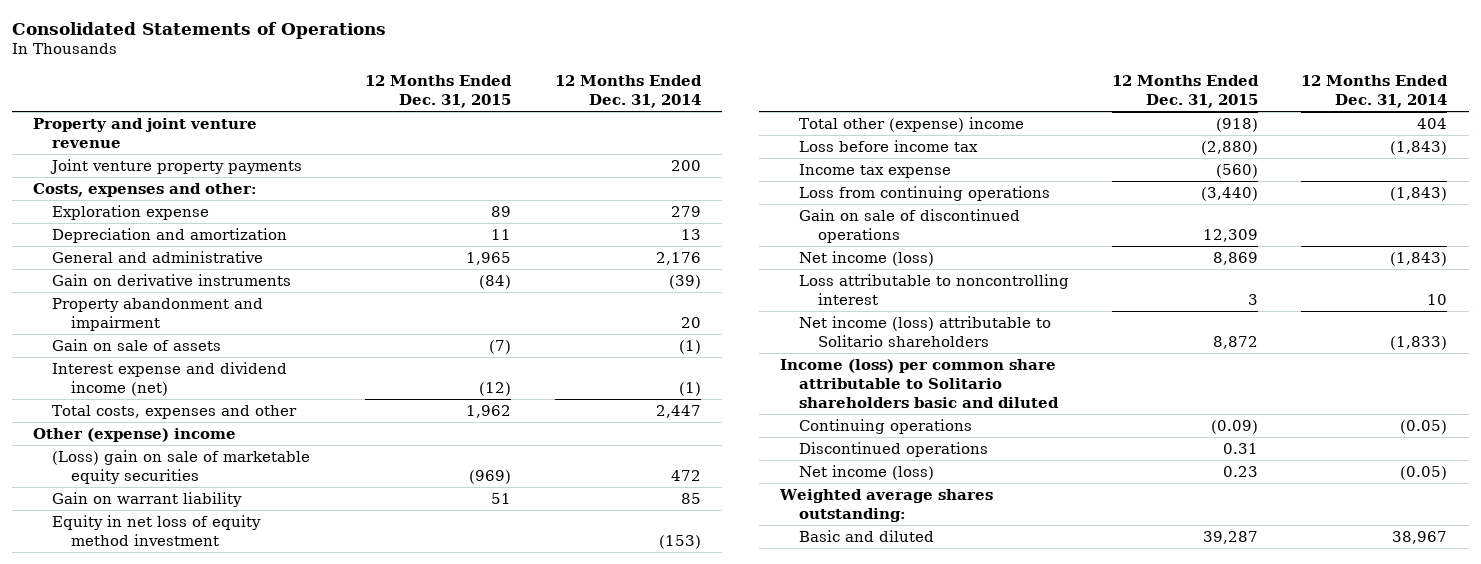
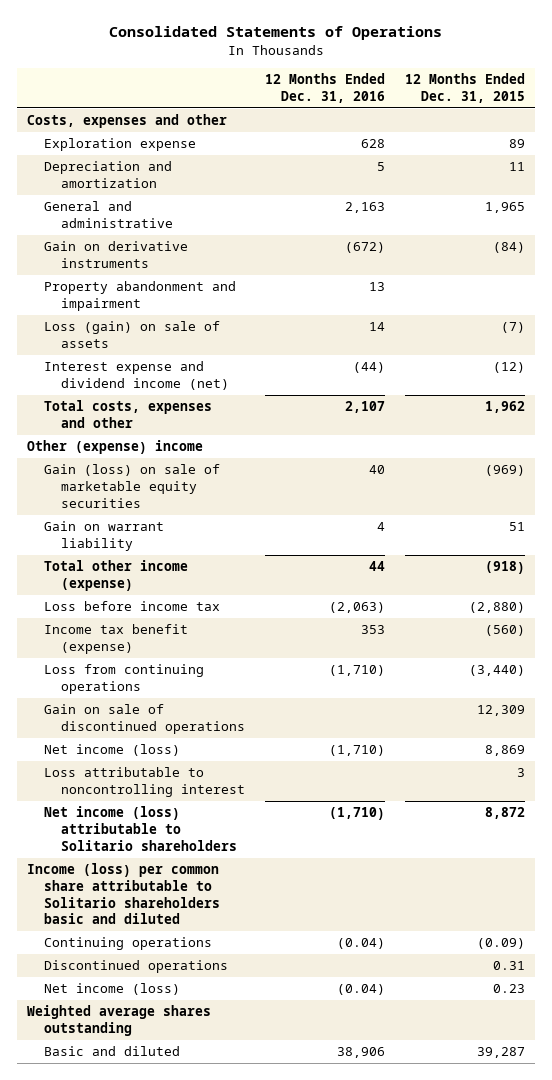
- | 12 Months Ended Dec. 31, 2015 | 12 Months Ended Dec. 31, 2014
+ | 12 Months Ended Dec. 31, 2016 | 12 Months Ended Dec. 31, 2015
- Property and joint venture revenue
- Joint venture property payments | | 200
- Costs, expenses and other:
+ Costs, expenses and other
- Gain on sale of assets | (7) | (1)
+ Loss (gain) on sale of assets | 14 | (7)
- (Loss) gain on sale of marketable equity securities | (969) | 472
+ Gain (loss) on sale of marketable equity securities | 40 | (969)
- Equity in net loss of equity method investment | | (153)
- Total other (expense) income | (918) | 404
+ Total other income (expense) | 44 | (918)
- Income tax expense | (560) |
+ Income tax benefit (expense) | 353 | (560)
- Weighted average shares outstanding:
+ Weighted average shares outstanding

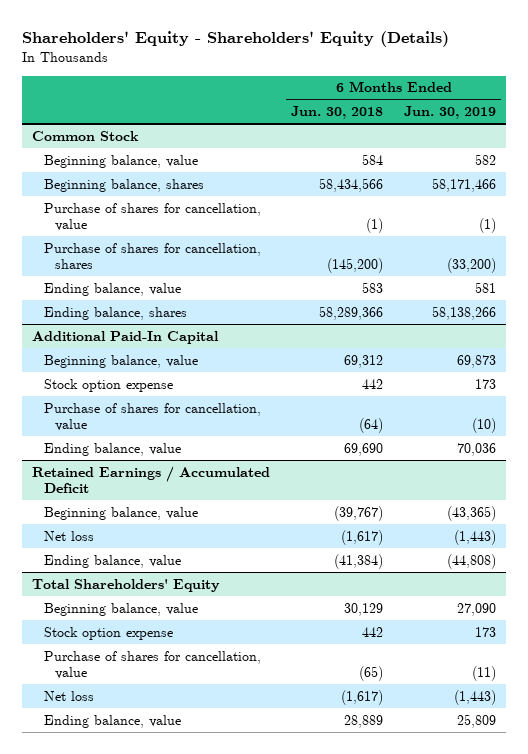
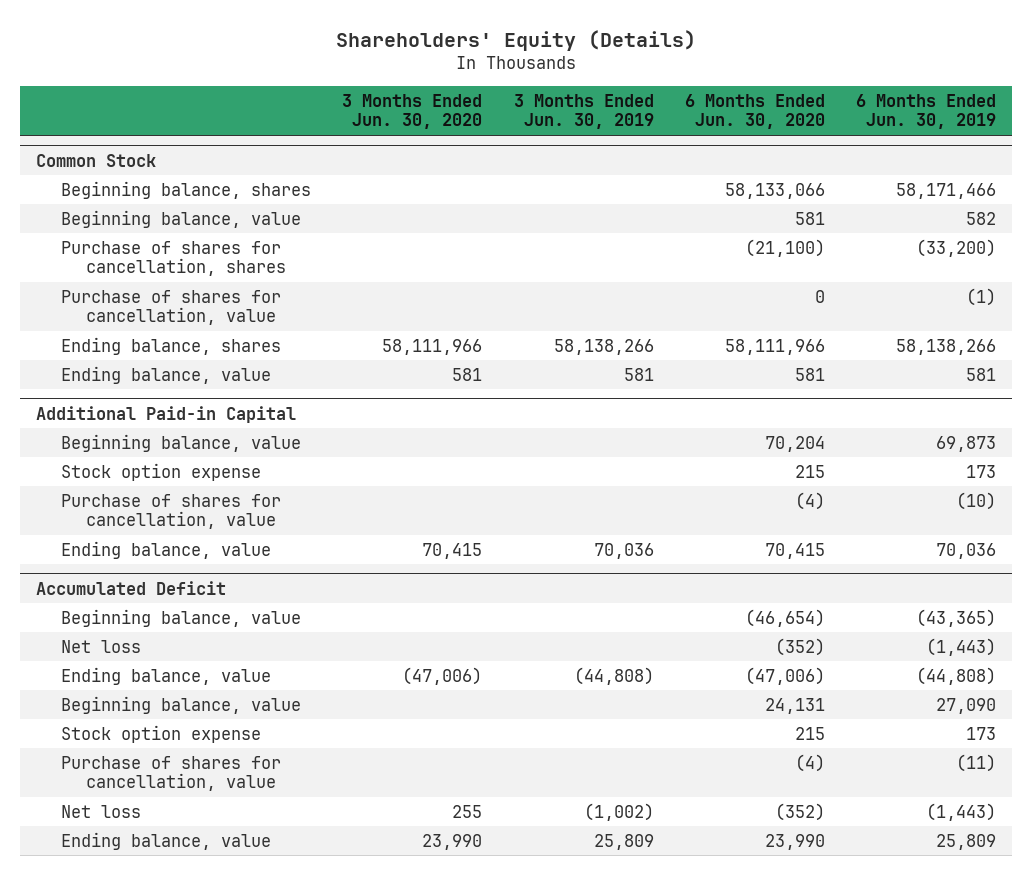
- Shareholders' Equity - Shareholders' Equity (Details)
+ Shareholders' Equity (Details)
- | 6 Months Ended Jun. 30, 2018 | 6 Months Ended Jun. 30, 2019
+ | 3 Months Ended Jun. 30, 2020 | 3 Months Ended Jun. 30, 2019 | 6 Months Ended Jun. 30, 2020 | 6 Months Ended Jun. 30, 2019
@ Common Stock
moved down: Beginning balance, value | | | 581 | 582
moved down: Purchase of shares for cancellation, value | | | 0 | (1)
- Additional Paid-In Capital
@ Common Stock
moved down: Ending balance, value | 581 | 581 | 581 | 581
+ Additional Paid-in Capital
- Retained Earnings / Accumulated Deficit
+ Accumulated Deficit
- Total Shareholders' Equity

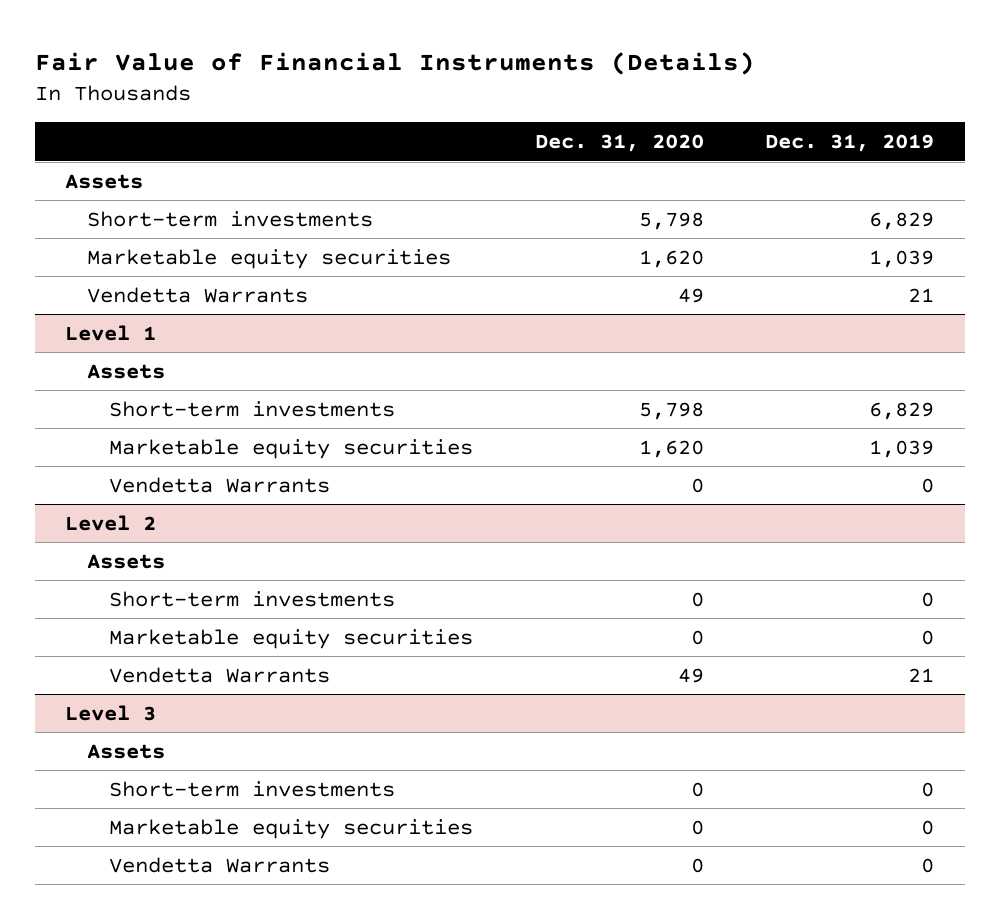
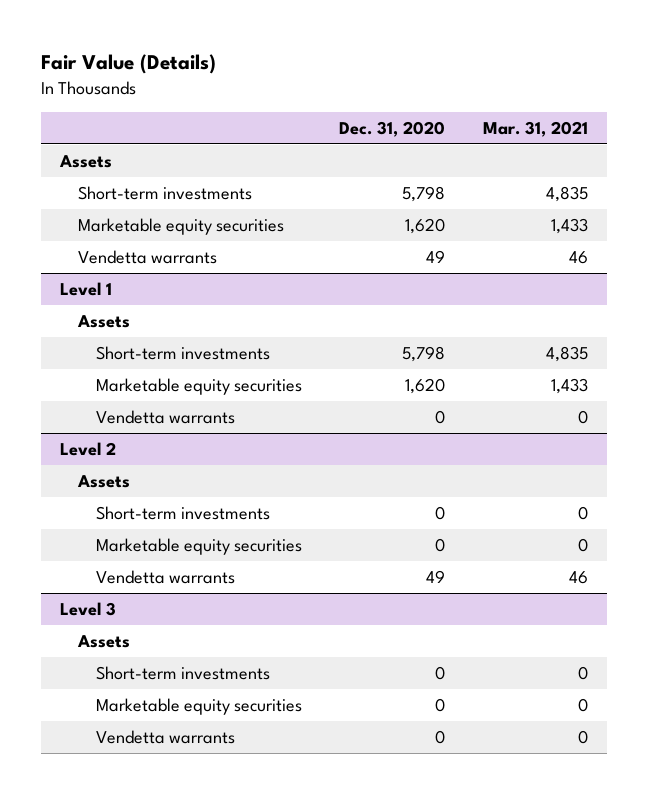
- Fair Value of Financial Instruments (Details)
+ Fair Value (Details)
- | Dec. 31, 2020 | Dec. 31, 2019
+ | Dec. 31, 2020 | Mar. 31, 2021
- Vendetta Warrants | 49 | 21
+ Vendetta warrants | 49 | 46
@ Level 1
- Vendetta Warrants | 0 | 0
+ Vendetta warrants | 0 | 0
@ Level 2
- Vendetta Warrants | 49 | 21
+ Vendetta warrants | 49 | 46
@ Level 3
- Vendetta Warrants | 0 | 0
+ Vendetta warrants | 0 | 0

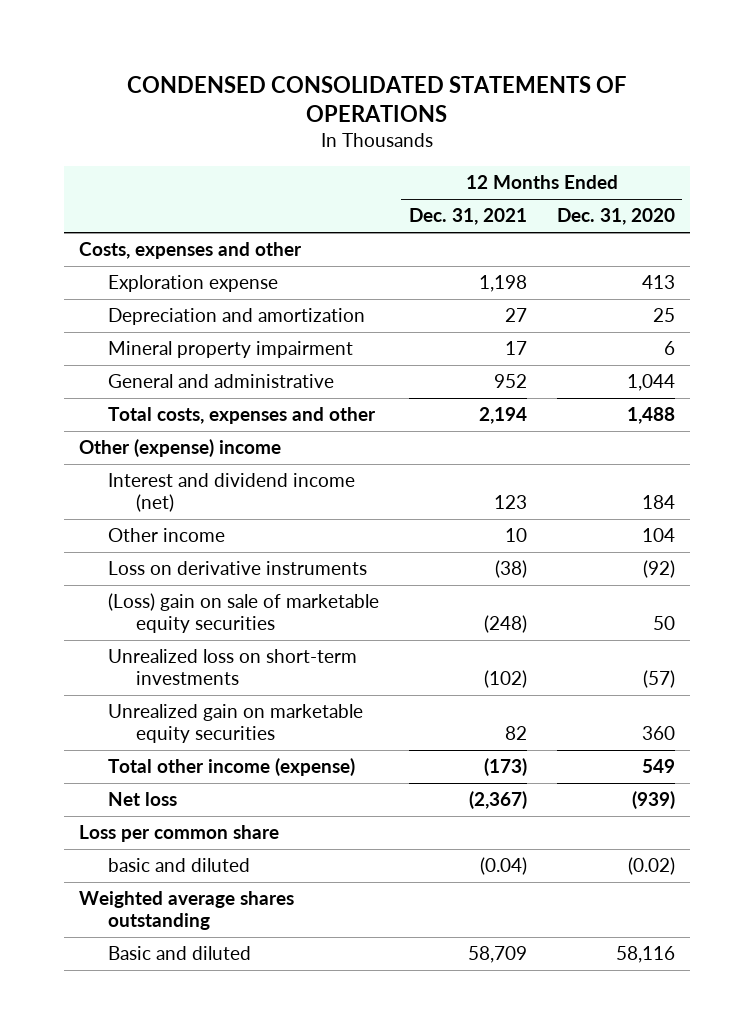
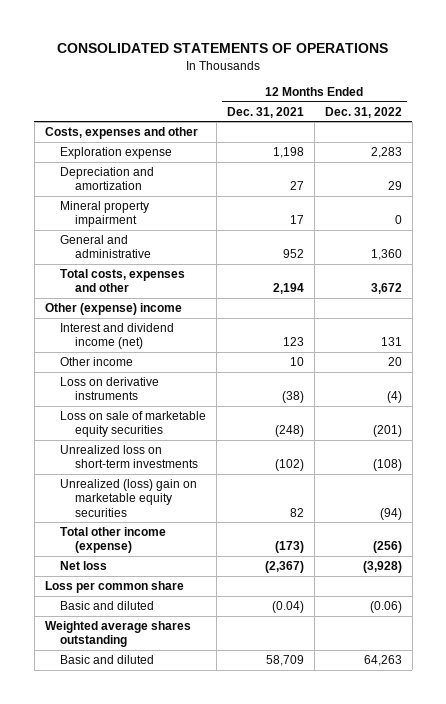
- CONDENSED CONSOLIDATED STATEMENTS OF OPERATIONS
+ CONSOLIDATED STATEMENTS OF OPERATIONS
- | 12 Months Ended Dec. 31, 2021 | 12 Months Ended Dec. 31, 2020
+ | 12 Months Ended Dec. 31, 2021 | 12 Months Ended Dec. 31, 2022
- (Loss) gain on sale of marketable equity securities | (248) | 50
+ Loss on sale of marketable equity securities | (248) | (201)
- Unrealized gain on marketable equity securities | 82 | 360
+ Unrealized (loss) gain on marketable equity securities | 82 | (94)
- basic and diluted | (0.04) | (0.02)
+ Basic and diluted | (0.04) | (0.06)

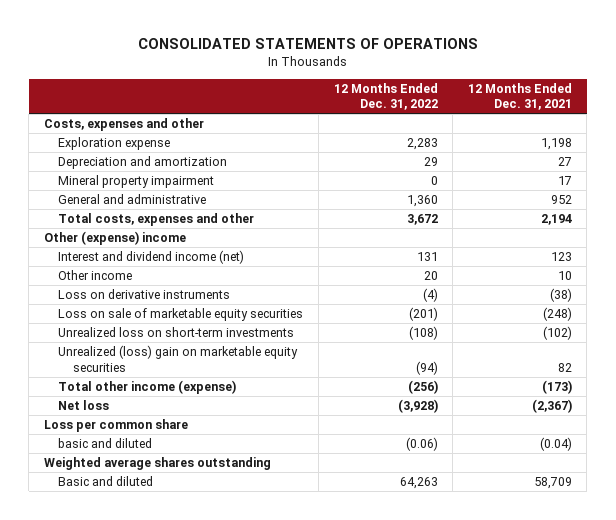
- | 12 Months Ended Dec. 31, 2021 | 12 Months Ended Dec. 31, 2022
+ | 12 Months Ended Dec. 31, 2022 | 12 Months Ended Dec. 31, 2021
- Basic and diluted | (0.04) | (0.06)
+ basic and diluted | (0.06) | (0.04)

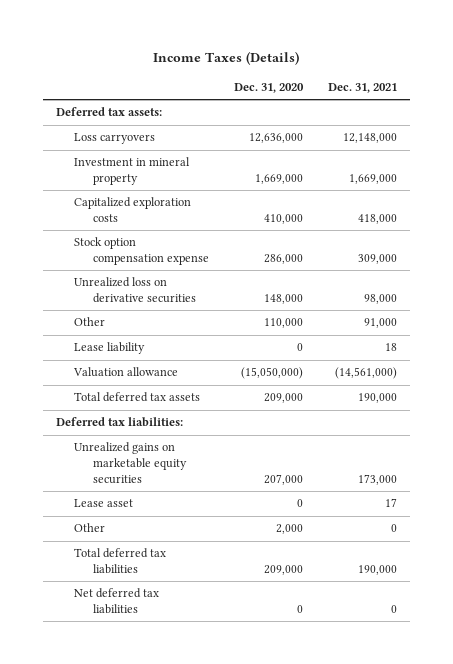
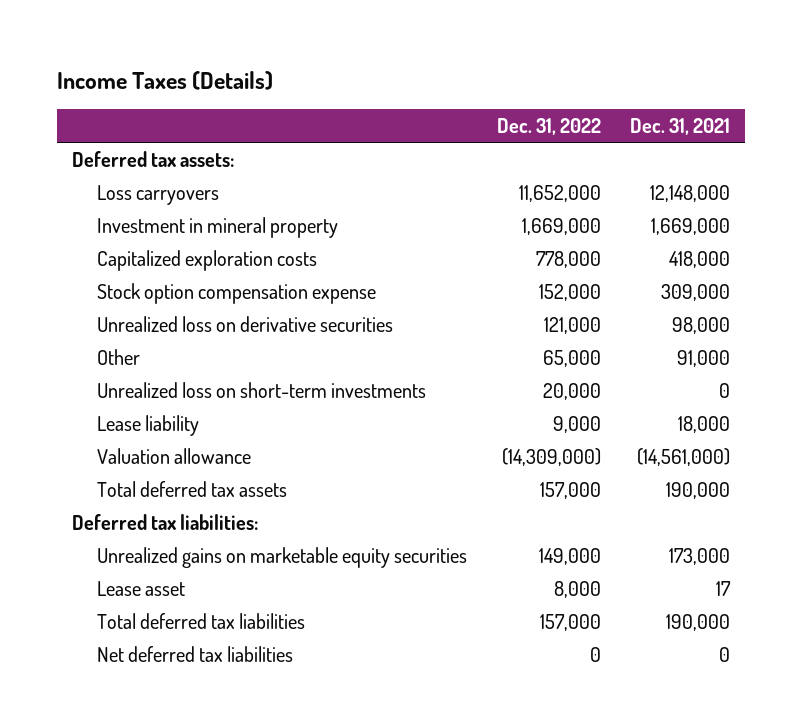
- | Dec. 31, 2020 | Dec. 31, 2021
+ | Dec. 31, 2022 | Dec. 31, 2021
- Lease liability | 0 | 18
+ Unrealized loss on short-term investments | 20,000 | 0
+ Lease liability | 9,000 | 18,000
- Other | 2,000 | 0

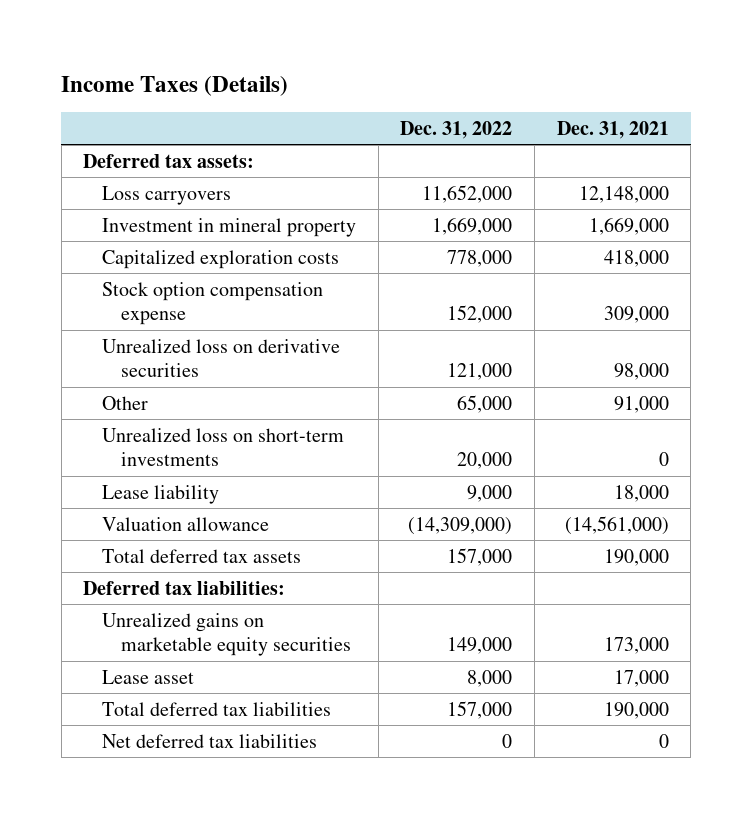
- Lease asset | 8,000 | 17
+ Lease asset | 8,000 | 17,000

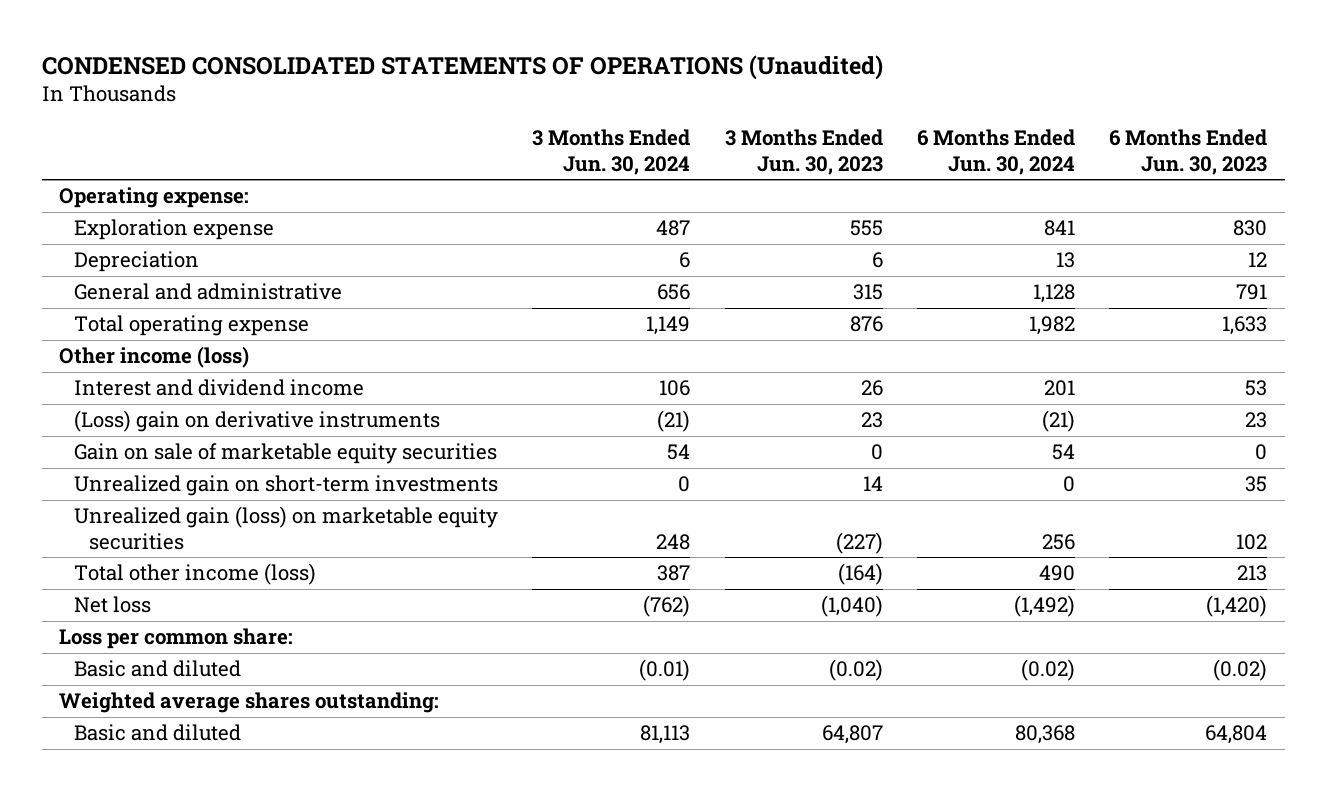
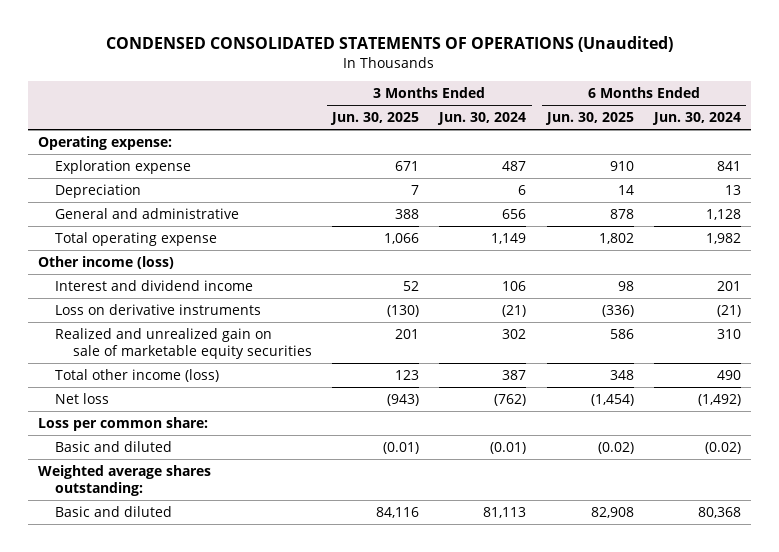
- | 3 Months Ended Jun. 30, 2024 | 3 Months Ended Jun. 30, 2023 | 6 Months Ended Jun. 30, 2024 | 6 Months Ended Jun. 30, 2023
+ | 3 Months Ended Jun. 30, 2025 | 3 Months Ended Jun. 30, 2024 | 6 Months Ended Jun. 30, 2025 | 6 Months Ended Jun. 30, 2024
- (Loss) gain on derivative instruments | (21) | 23 | (21) | 23
- Gain on sale of marketable equity securities | 54 | 0 | 54 | 0
- Unrealized gain on short-term investments | 0 | 14 | 0 | 35
- Unrealized gain (loss) on marketable equity securities | 248 | (227) | 256 | 102
+ Loss on derivative instruments | (130) | (21) | (336) | (21)
+ Realized and unrealized gain on sale of marketable equity securities | 201 | 302 | 586 | 310

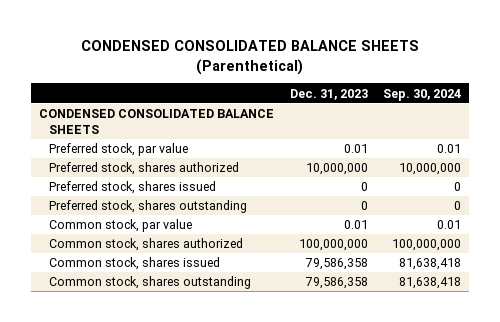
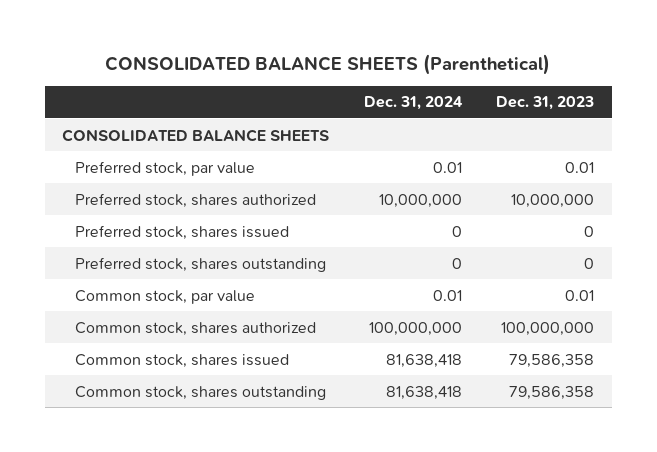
- CONDENSED CONSOLIDATED BALANCE SHEETS (Parenthetical)
+ CONSOLIDATED BALANCE SHEETS (Parenthetical)
- | Dec. 31, 2023 | Sep. 30, 2024
+ | Dec. 31, 2024 | Dec. 31, 2023
- CONDENSED CONSOLIDATED BALANCE SHEETS
+ CONSOLIDATED BALANCE SHEETS

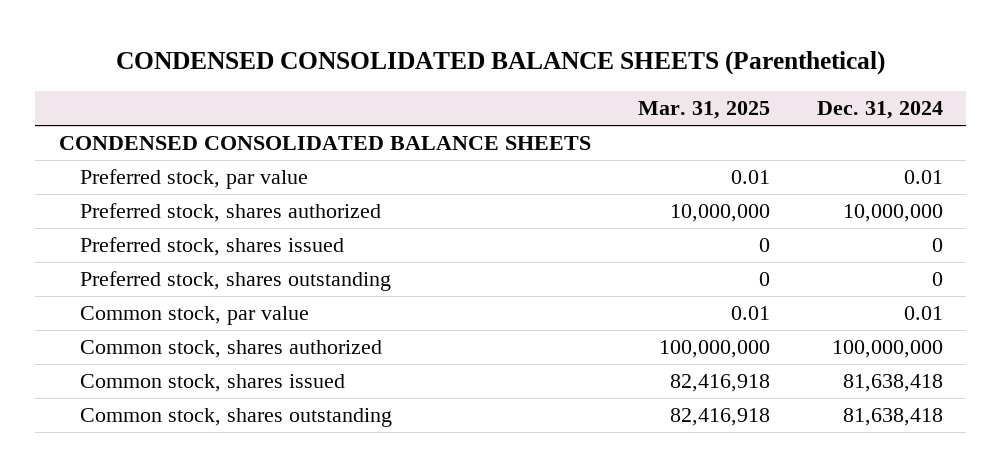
- CONSOLIDATED BALANCE SHEETS (Parenthetical)
+ CONDENSED CONSOLIDATED BALANCE SHEETS (Parenthetical)
- | Dec. 31, 2024 | Dec. 31, 2023
+ | Mar. 31, 2025 | Dec. 31, 2024
- CONSOLIDATED BALANCE SHEETS
+ CONDENSED CONSOLIDATED BALANCE SHEETS

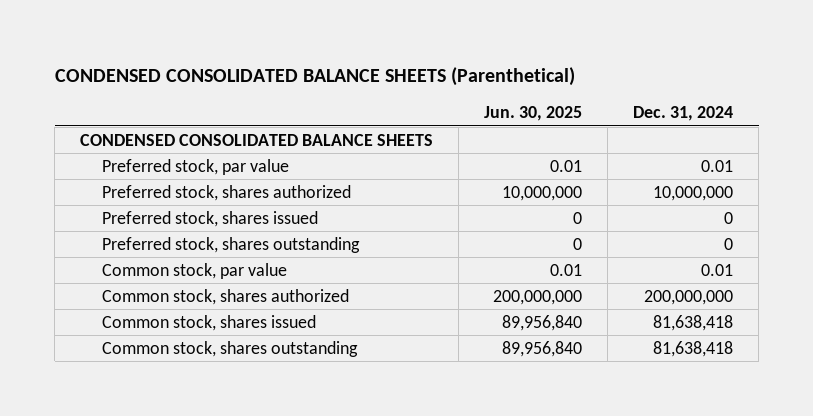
- | Mar. 31, 2025 | Dec. 31, 2024
+ | Jun. 30, 2025 | Dec. 31, 2024
- Common stock, shares authorized | 100,000,000 | 100,000,000
+ Common stock, shares authorized | 200,000,000 | 200,000,000

